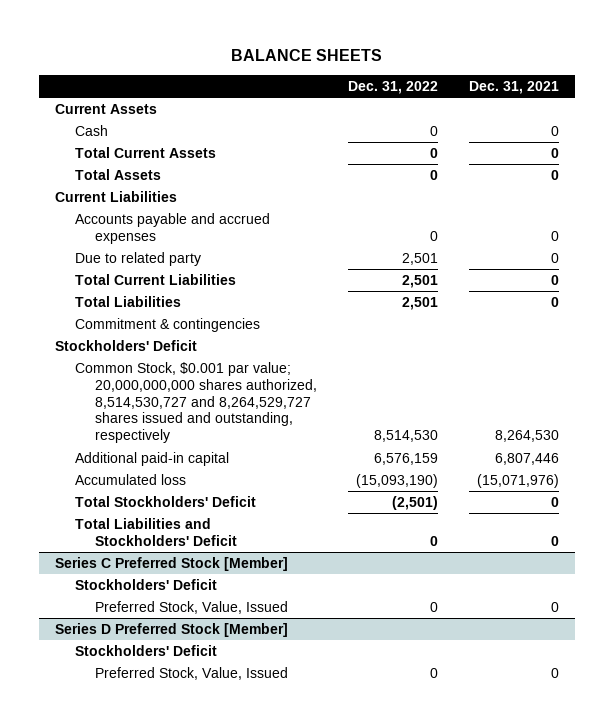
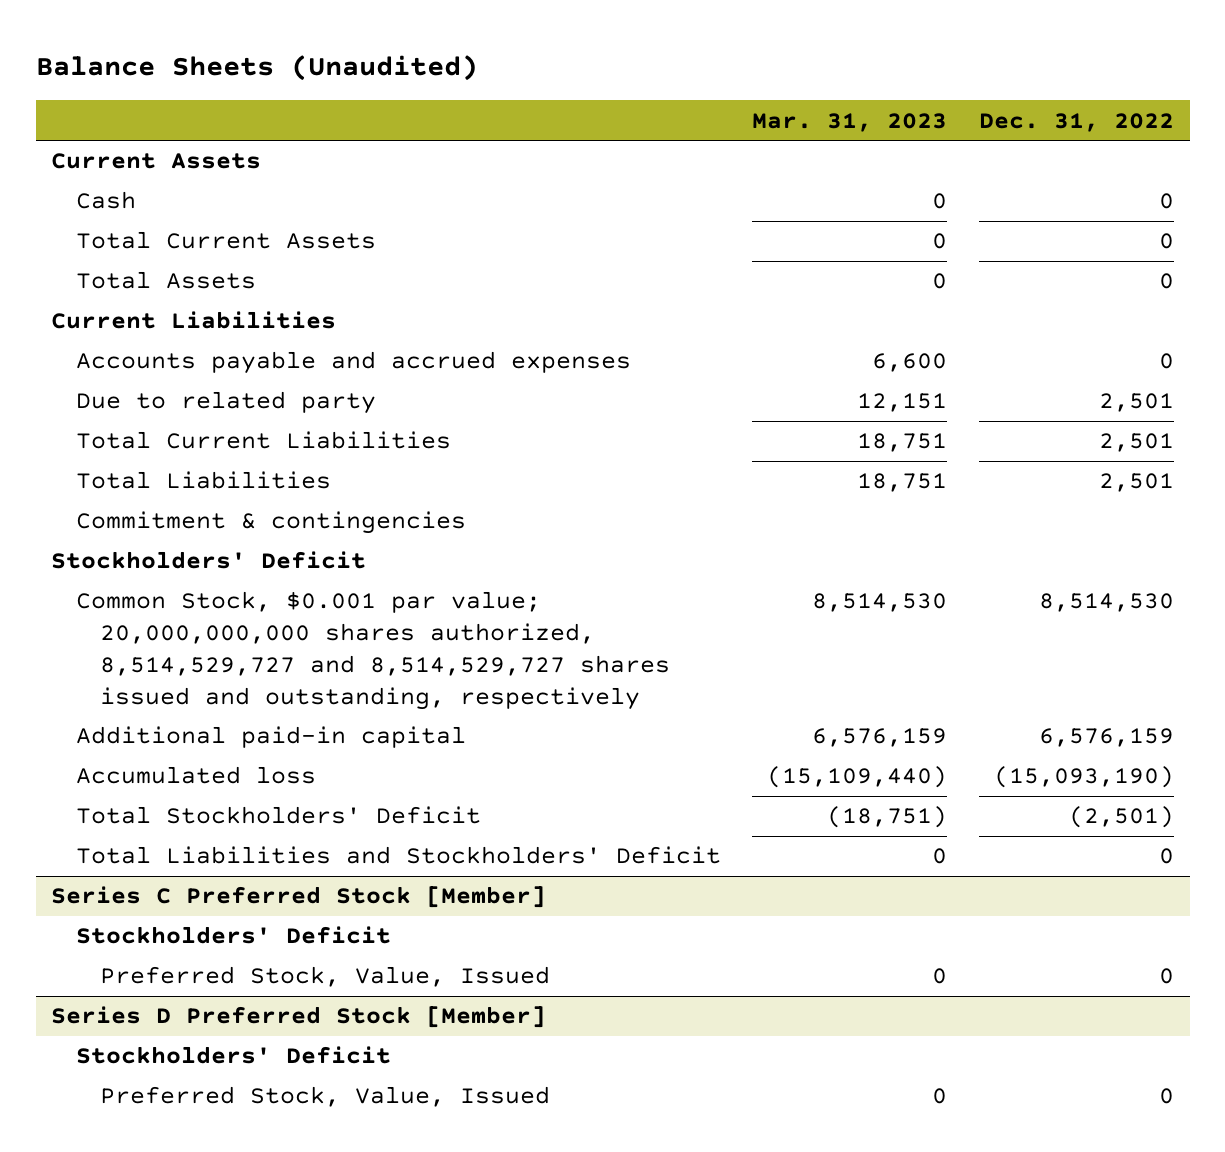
- BALANCE SHEETS
+ Balance Sheets (Unaudited)
- | Dec. 31, 2022 | Dec. 31, 2021
+ | Mar. 31, 2023 | Dec. 31, 2022
- Common Stock, $0.001 par value; 20,000,000,000 shares authorized, 8,514,530,727 and 8,264,529,727 shares issued and outstanding, respectively | 8,514,530 | 8,264,530
+ Common Stock, $0.001 par value; 20,000,000,000 shares authorized, 8,514,529,727 and 8,514,529,727 shares issued and outstanding, respectively | 8,514,530 | 8,514,530

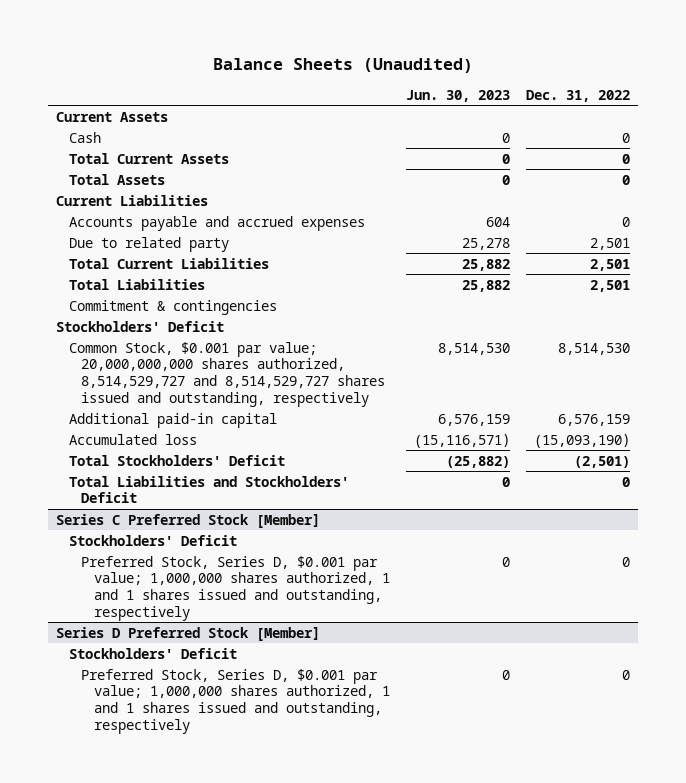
- | Mar. 31, 2023 | Dec. 31, 2022
+ | Jun. 30, 2023 | Dec. 31, 2022
@ Series C Preferred Stock [Member]
- Preferred Stock, Value, Issued | 0 | 0
+ Preferred Stock, Series D, $0.001 par value; 1,000,000 shares authorized, 1 and 1 shares issued and outstanding, respectively | 0 | 0
@ Series D Preferred Stock [Member]
- Preferred Stock, Value, Issued | 0 | 0
+ Preferred Stock, Series D, $0.001 par value; 1,000,000 shares authorized, 1 and 1 shares issued and outstanding, respectively | 0 | 0

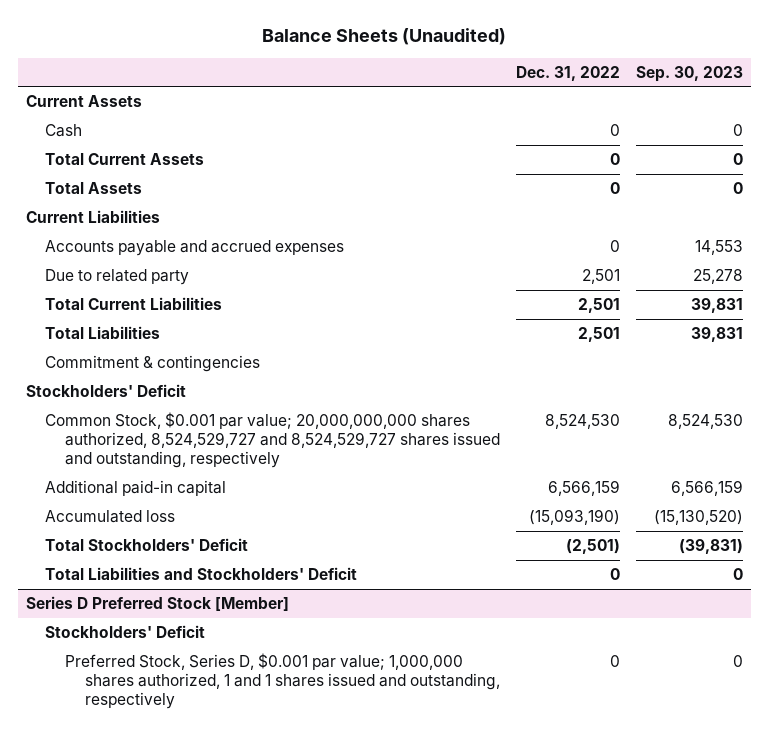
- | Jun. 30, 2023 | Dec. 31, 2022
+ | Dec. 31, 2022 | Sep. 30, 2023
- Common Stock, $0.001 par value; 20,000,000,000 shares authorized, 8,514,529,727 and 8,514,529,727 shares issued and outstanding, respectively | 8,514,530 | 8,514,530
- Additional paid-in capital | 6,576,159 | 6,576,159
+ Common Stock, $0.001 par value; 20,000,000,000 shares authorized, 8,524,529,727 and 8,524,529,727 shares issued and outstanding, respectively | 8,524,530 | 8,524,530
+ Additional paid-in capital | 6,566,159 | 6,566,159
- Series C Preferred Stock [Member]
- Stockholders' Deficit
- Preferred Stock, Series D, $0.001 par value; 1,000,000 shares authorized, 1 and 1 shares issued and outstanding, respectively | 0 | 0

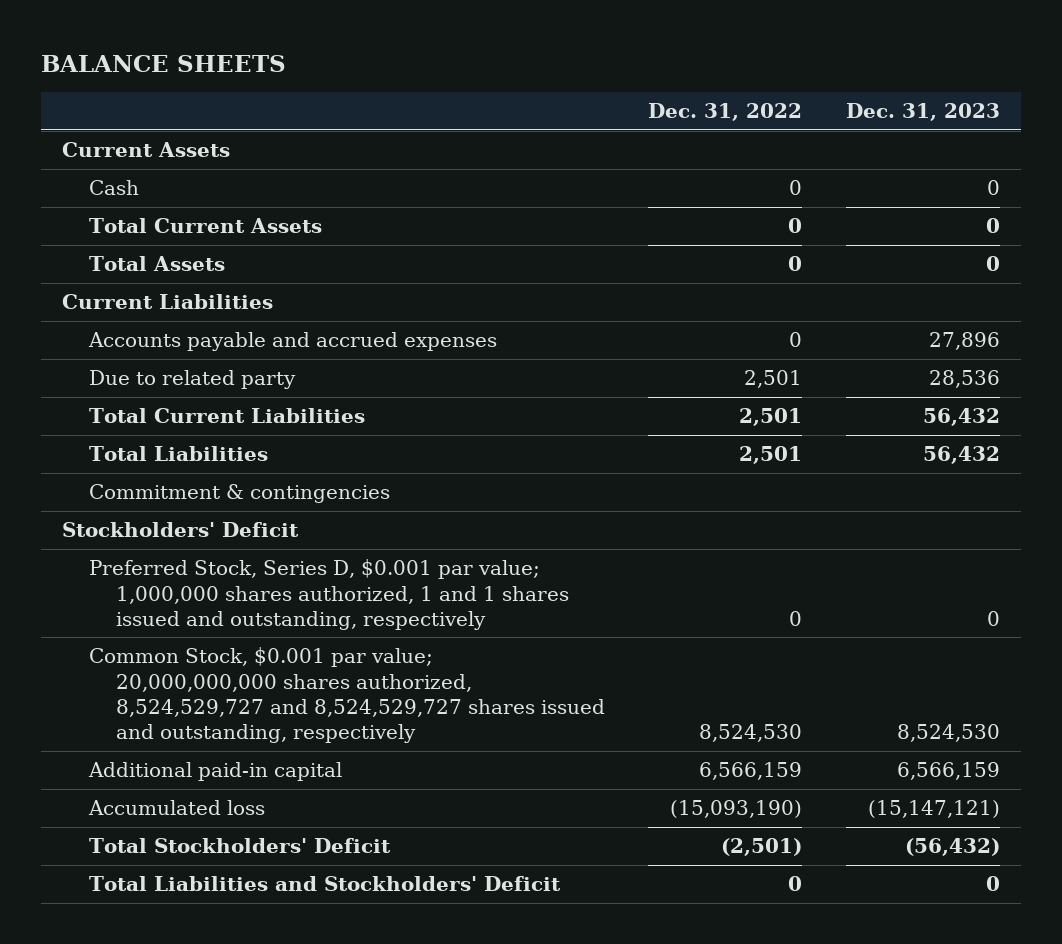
- Balance Sheets (Unaudited)
+ BALANCE SHEETS
- | Dec. 31, 2022 | Sep. 30, 2023
+ | Dec. 31, 2022 | Dec. 31, 2023
+ Preferred Stock, Series D, $0.001 par value; 1,000,000 shares authorized, 1 and 1 shares issued and outstanding, respectively | 0 | 0
- Series D Preferred Stock [Member]
- Stockholders' Deficit
- Preferred Stock, Series D, $0.001 par value; 1,000,000 shares authorized, 1 and 1 shares issued and outstanding, respectively | 0 | 0

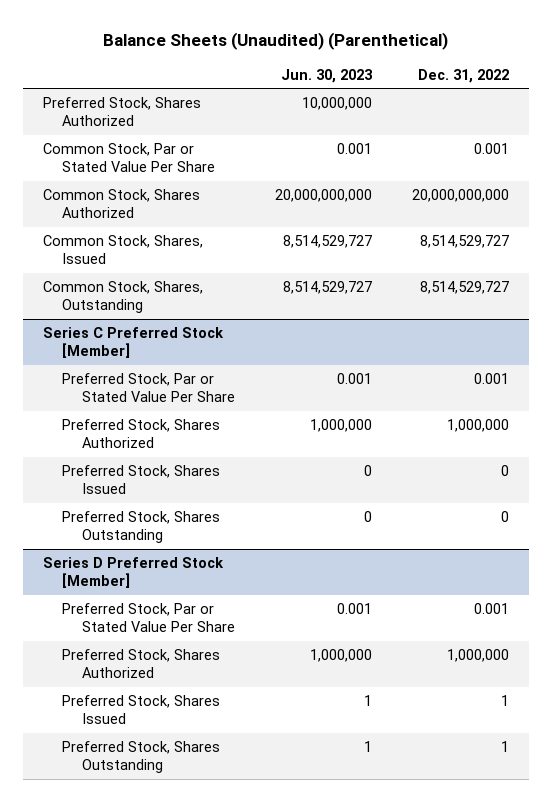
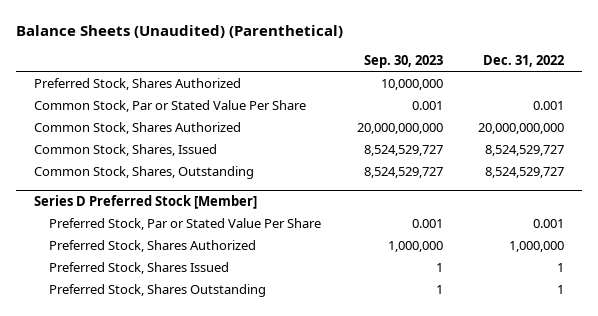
- | Jun. 30, 2023 | Dec. 31, 2022
+ | Sep. 30, 2023 | Dec. 31, 2022
- Common Stock, Shares, Issued | 8,514,529,727 | 8,514,529,727
- Common Stock, Shares, Outstanding | 8,514,529,727 | 8,514,529,727
- Series C Preferred Stock [Member]
- Preferred Stock, Par or Stated Value Per Share | 0.001 | 0.001
- Preferred Stock, Shares Authorized | 1,000,000 | 1,000,000
- Preferred Stock, Shares Issued | 0 | 0
- Preferred Stock, Shares Outstanding | 0 | 0
+ Common Stock, Shares, Issued | 8,524,529,727 | 8,524,529,727
+ Common Stock, Shares, Outstanding | 8,524,529,727 | 8,524,529,727

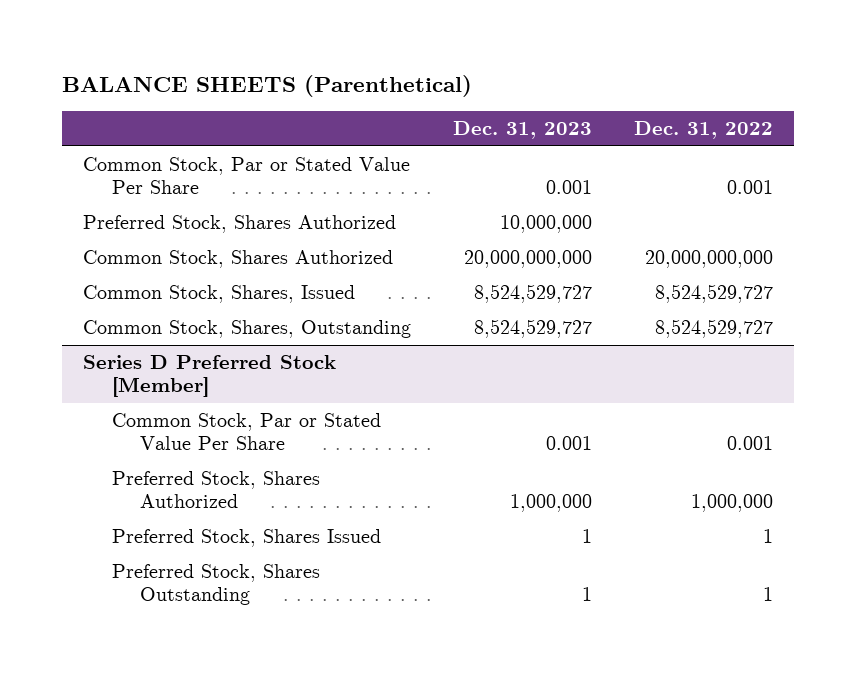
- Balance Sheets (Unaudited) (Parenthetical)
+ BALANCE SHEETS (Parenthetical)
- | Sep. 30, 2023 | Dec. 31, 2022
+ | Dec. 31, 2023 | Dec. 31, 2022
moved down: Preferred Stock, Shares Authorized | 10,000,000 |
@ Series D Preferred Stock [Member]
- Preferred Stock, Par or Stated Value Per Share | 0.001 | 0.001
+ Common Stock, Par or Stated Value Per Share | 0.001 | 0.001

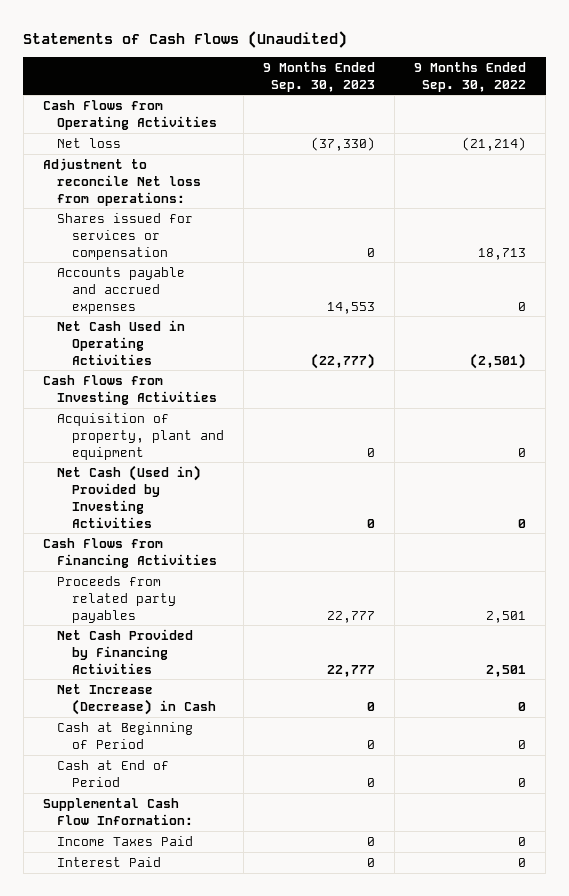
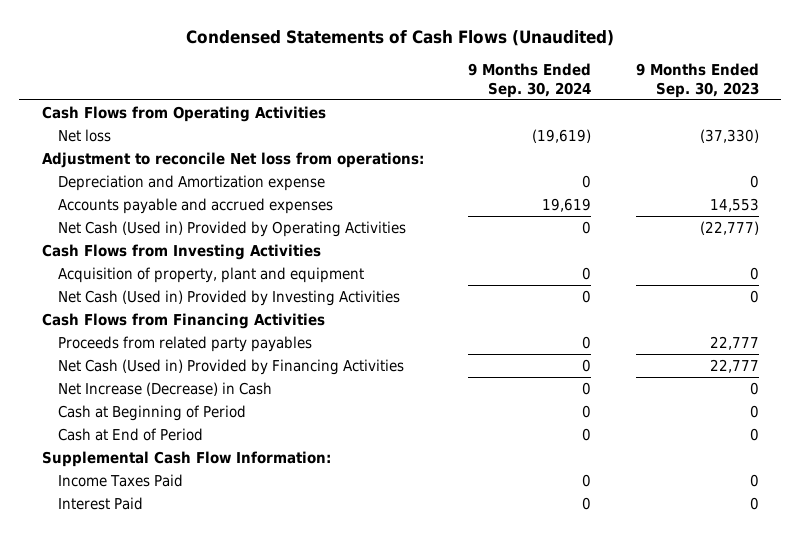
- Statements of Cash Flows (Unaudited)
+ Condensed Statements of Cash Flows (Unaudited)
- | 9 Months Ended Sep. 30, 2023 | 9 Months Ended Sep. 30, 2022
+ | 9 Months Ended Sep. 30, 2024 | 9 Months Ended Sep. 30, 2023
- Shares issued for services or compensation | 0 | 18,713
+ Depreciation and Amortization expense | 0 | 0
- Net Cash Used in Operating Activities | (22,777) | (2,501)
+ Net Cash (Used in) Provided by Operating Activities | 0 | (22,777)
- Net Cash Provided by Financing Activities | 22,777 | 2,501
+ Net Cash (Used in) Provided by Financing Activities | 0 | 22,777

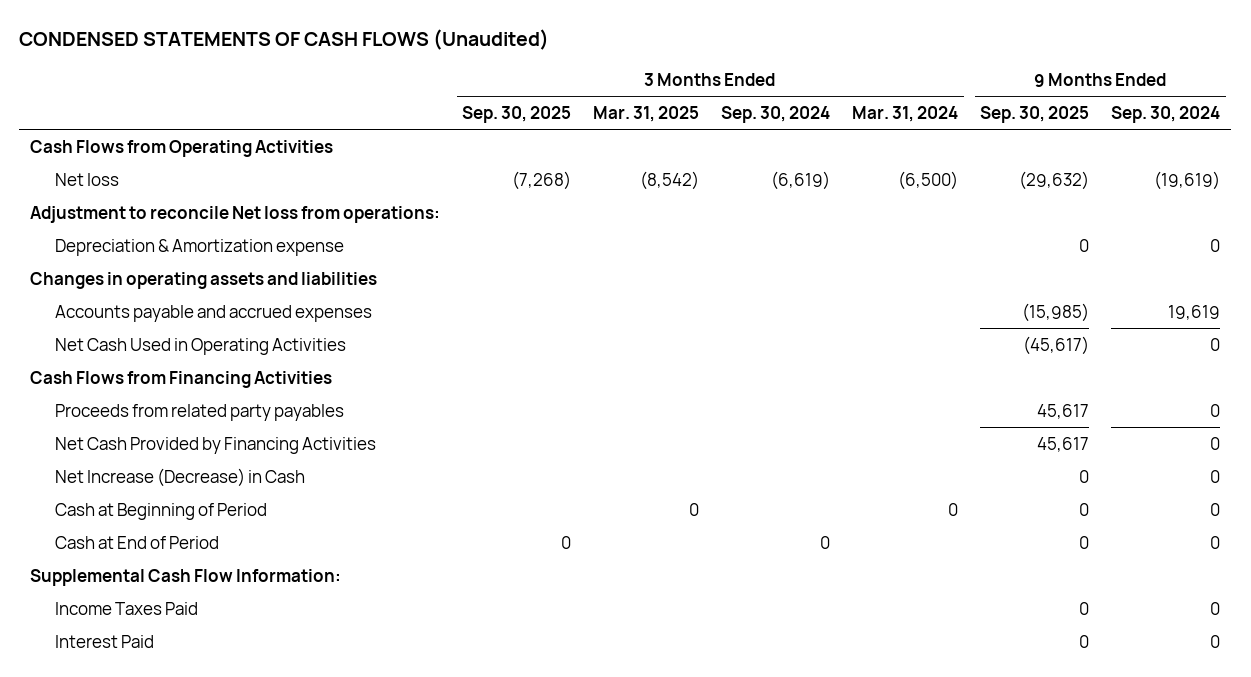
- Condensed Statements of Cash Flows (Unaudited)
+ CONDENSED STATEMENTS OF CASH FLOWS (Unaudited)
- | 9 Months Ended Sep. 30, 2024 | 9 Months Ended Sep. 30, 2023
+ | 3 Months Ended Sep. 30, 2025 | 3 Months Ended Mar. 31, 2025 | 3 Months Ended Sep. 30, 2024 | 3 Months Ended Mar. 31, 2024 | 9 Months Ended Sep. 30, 2025 | 9 Months Ended Sep. 30, 2024
- Depreciation and Amortization expense | 0 | 0
+ Depreciation & Amortization expense | | | | | 0 | 0
+ Changes in operating assets and liabilities
- Net Cash (Used in) Provided by Operating Activities | 0 | (22,777)
- Cash Flows from Investing Activities
- Acquisition of property, plant and equipment | 0 | 0
- Net Cash (Used in) Provided by Investing Activities | 0 | 0
+ Net Cash Used in Operating Activities | | | | | (45,617) | 0
- Net Cash (Used in) Provided by Financing Activities | 0 | 22,777
+ Net Cash Provided by Financing Activities | | | | | 45,617 | 0

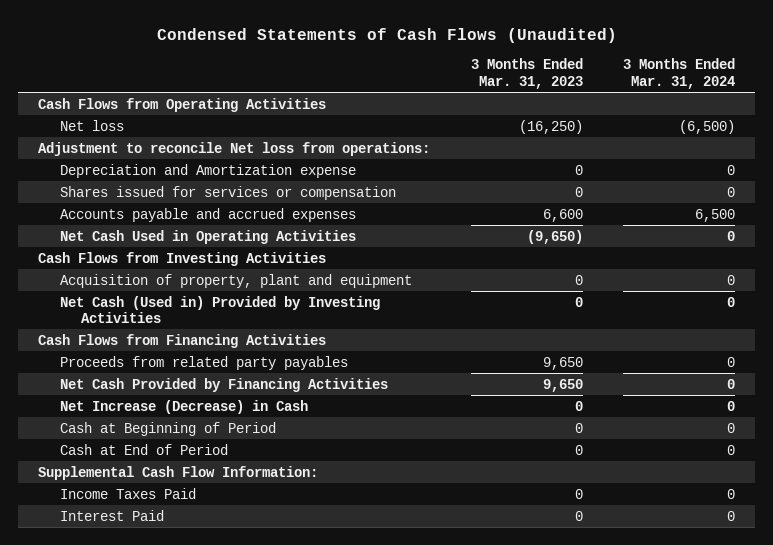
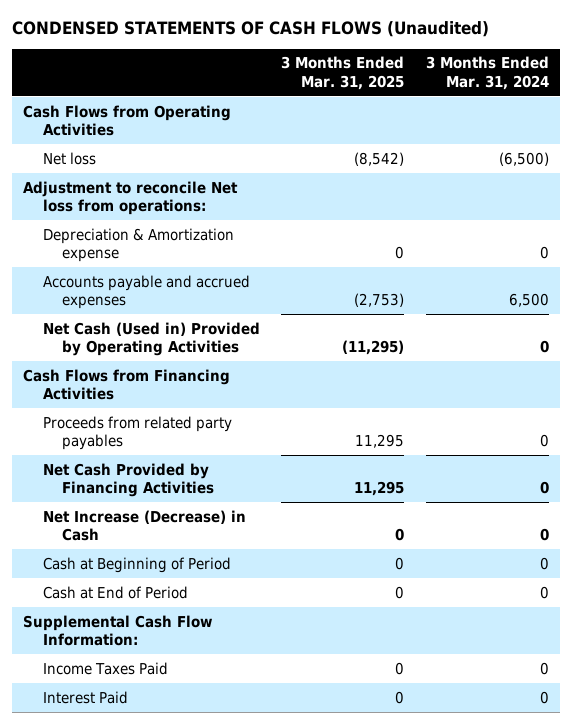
- Condensed Statements of Cash Flows (Unaudited)
+ CONDENSED STATEMENTS OF CASH FLOWS (Unaudited)
- | 3 Months Ended Mar. 31, 2023 | 3 Months Ended Mar. 31, 2024
+ | 3 Months Ended Mar. 31, 2025 | 3 Months Ended Mar. 31, 2024
- Depreciation and Amortization expense | 0 | 0
- Shares issued for services or compensation | 0 | 0
+ Depreciation & Amortization expense | 0 | 0
- Net Cash Used in Operating Activities | (9,650) | 0
- Cash Flows from Investing Activities
- Acquisition of property, plant and equipment | 0 | 0
- Net Cash (Used in) Provided by Investing Activities | 0 | 0
+ Net Cash (Used in) Provided by Operating Activities | (11,295) | 0

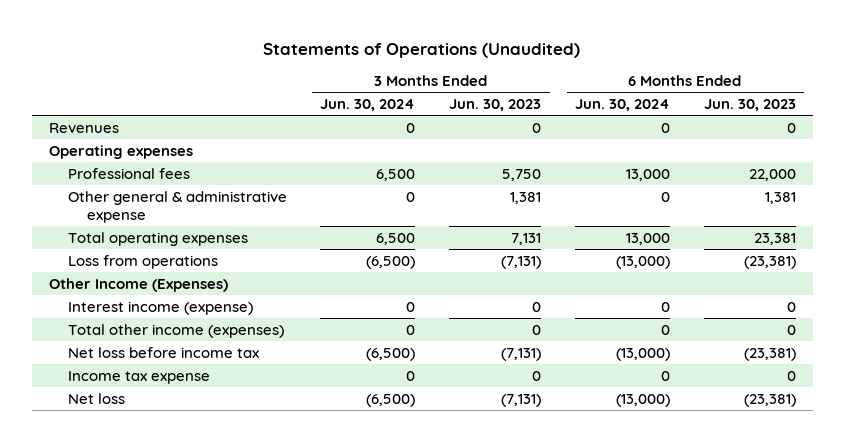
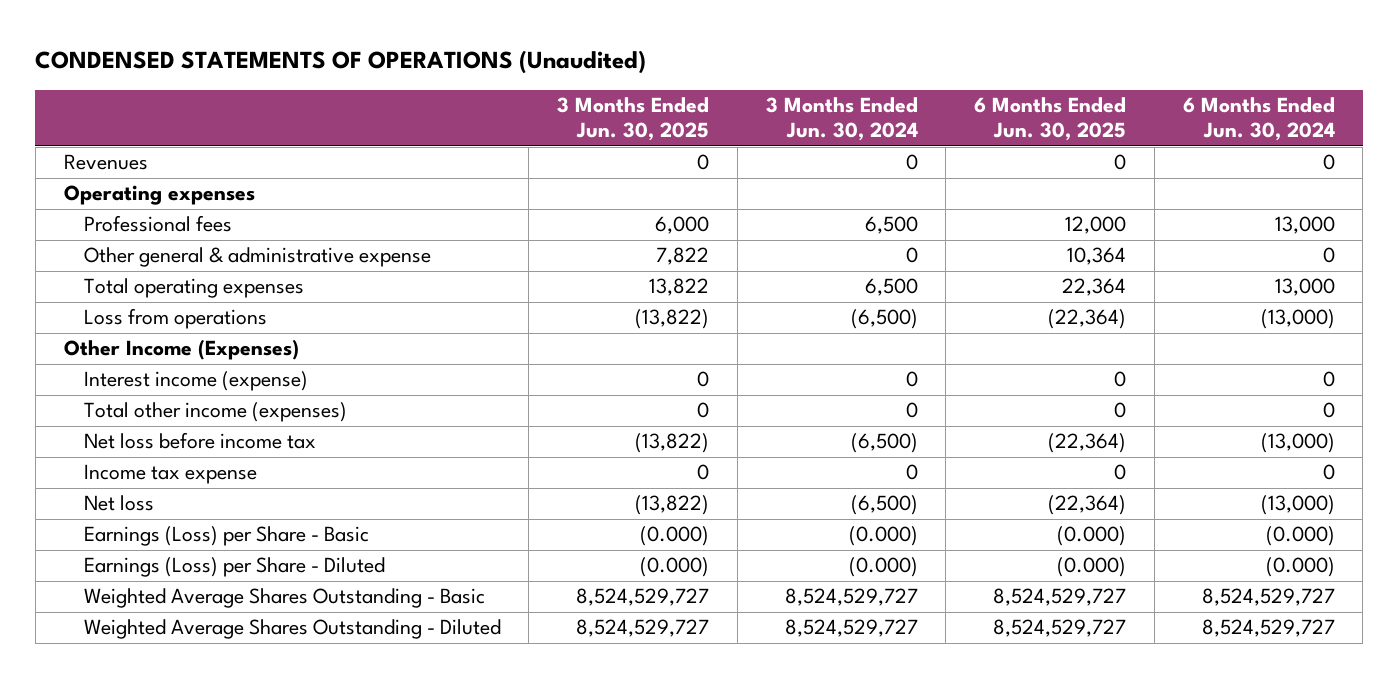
- Statements of Operations (Unaudited)
+ CONDENSED STATEMENTS OF OPERATIONS (Unaudited)
- | 3 Months Ended Jun. 30, 2024 | 3 Months Ended Jun. 30, 2023 | 6 Months Ended Jun. 30, 2024 | 6 Months Ended Jun. 30, 2023
+ | 3 Months Ended Jun. 30, 2025 | 3 Months Ended Jun. 30, 2024 | 6 Months Ended Jun. 30, 2025 | 6 Months Ended Jun. 30, 2024
+ Earnings (Loss) per Share - Basic | (0.000) | (0.000) | (0.000) | (0.000)
+ Earnings (Loss) per Share - Diluted | (0.000) | (0.000) | (0.000) | (0.000)
+ Weighted Average Shares Outstanding - Basic | 8,524,529,727 | 8,524,529,727 | 8,524,529,727 | 8,524,529,727
+ Weighted Average Shares Outstanding - Diluted | 8,524,529,727 | 8,524,529,727 | 8,524,529,727 | 8,524,529,727

